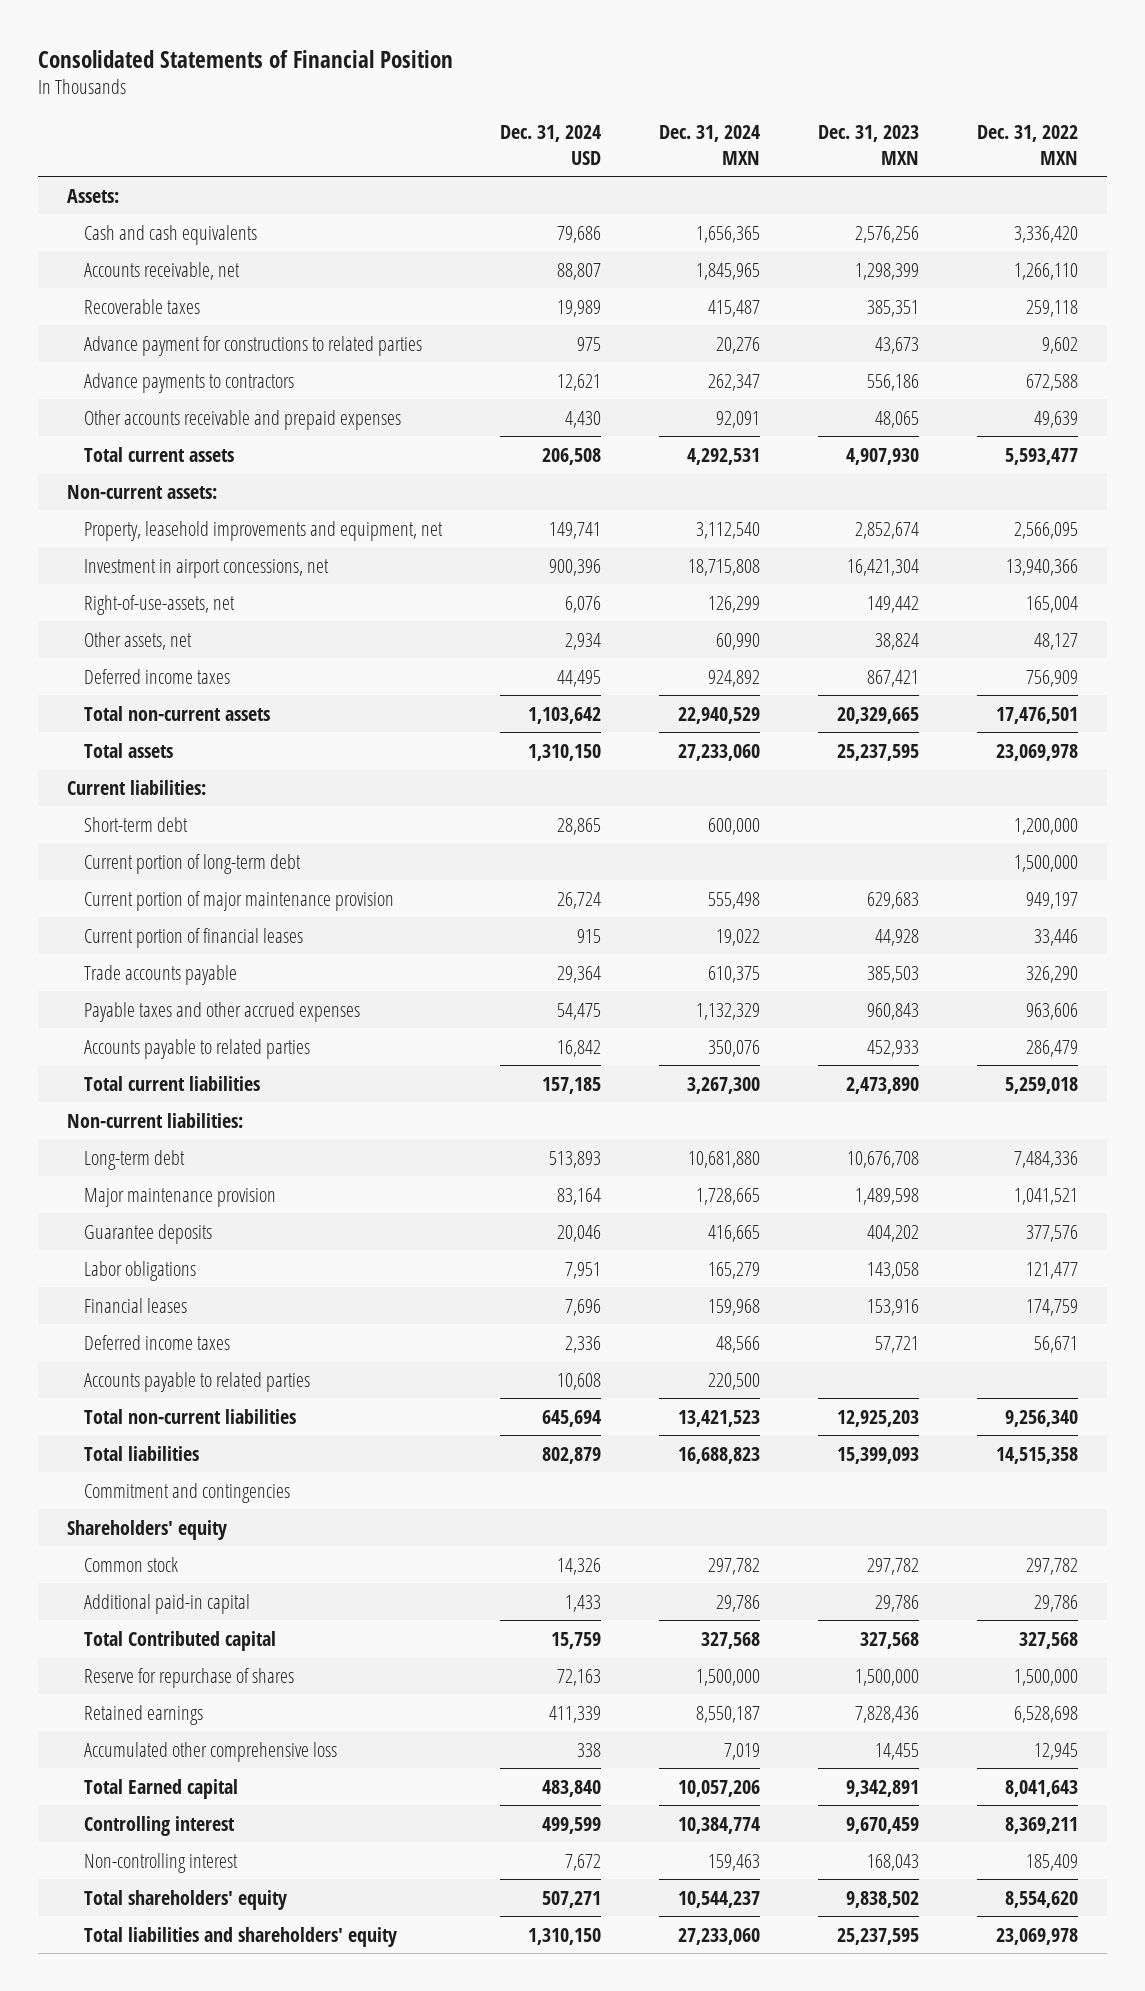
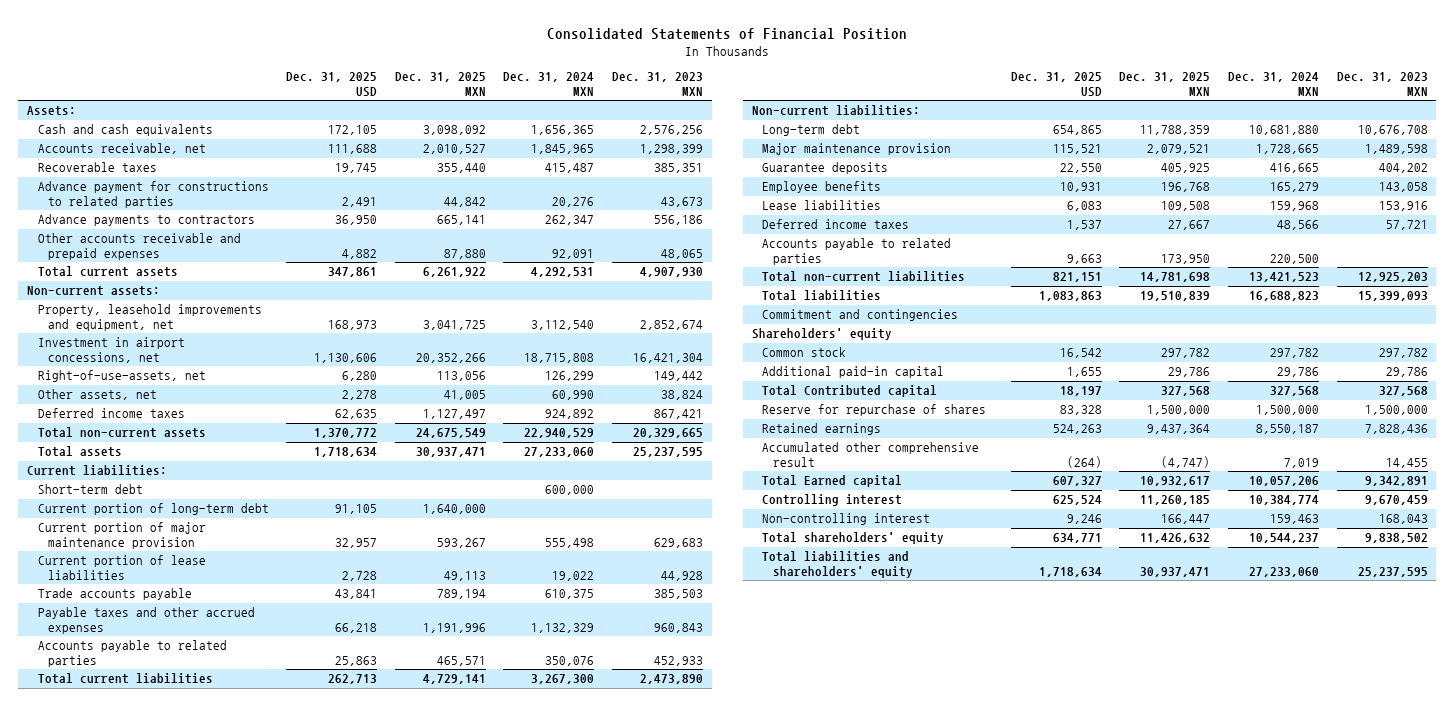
- | Dec. 31, 2024 USD | Dec. 31, 2024 MXN | Dec. 31, 2023 MXN | Dec. 31, 2022 MXN
+ | Dec. 31, 2025 USD | Dec. 31, 2025 MXN | Dec. 31, 2024 MXN | Dec. 31, 2023 MXN
- Current portion of financial leases | 915 | 19,022 | 44,928 | 33,446
+ Current portion of lease liabilities | 2,728 | 49,113 | 19,022 | 44,928
- Labor obligations | 7,951 | 165,279 | 143,058 | 121,477
- Financial leases | 7,696 | 159,968 | 153,916 | 174,759
+ Employee benefits | 10,931 | 196,768 | 165,279 | 143,058
+ Lease liabilities | 6,083 | 109,508 | 159,968 | 153,916
- Accumulated other comprehensive loss | 338 | 7,019 | 14,455 | 12,945
+ Accumulated other comprehensive result | (264) | (4,747) | 7,019 | 14,455

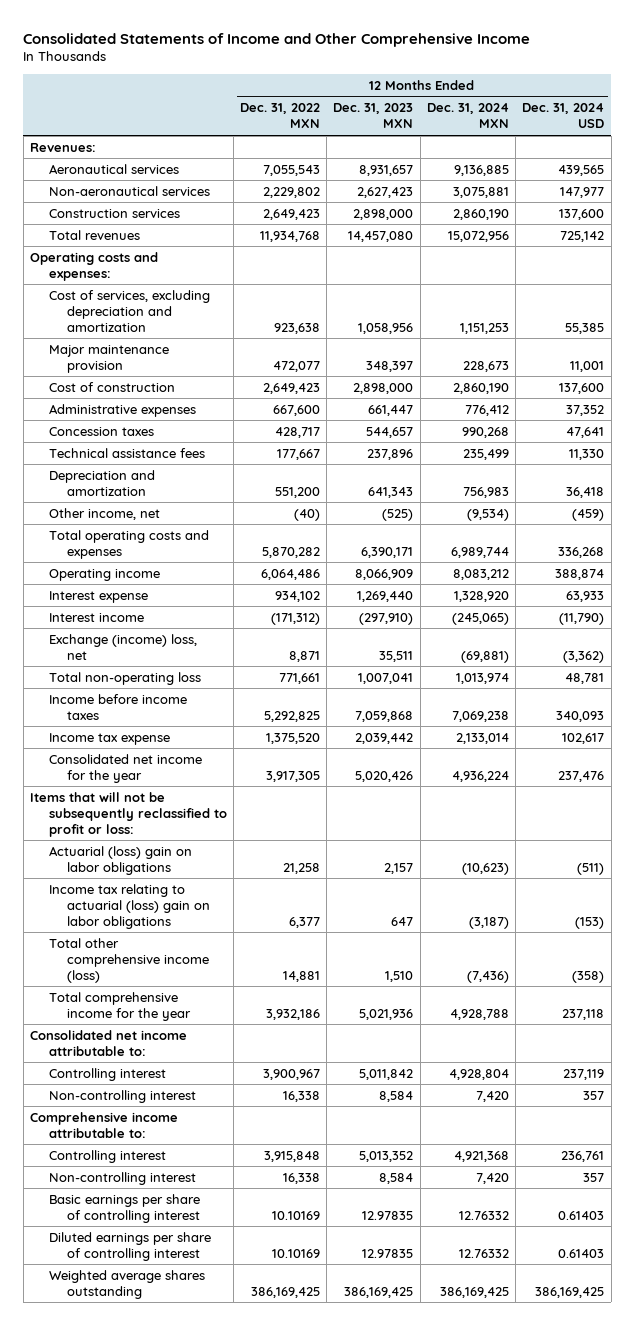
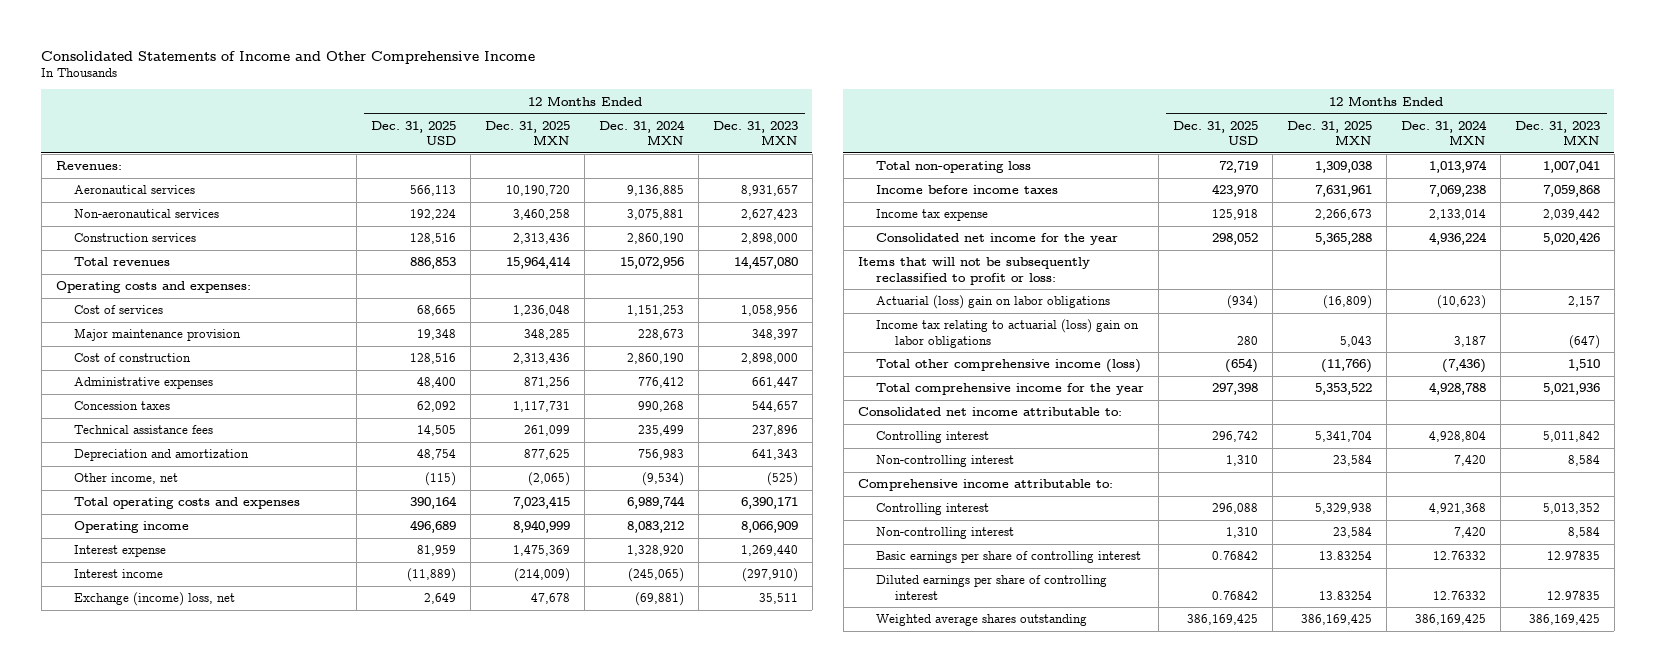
- | 12 Months Ended Dec. 31, 2022 MXN | 12 Months Ended Dec. 31, 2023 MXN | 12 Months Ended Dec. 31, 2024 MXN | 12 Months Ended Dec. 31, 2024 USD
+ | 12 Months Ended Dec. 31, 2025 USD | 12 Months Ended Dec. 31, 2025 MXN | 12 Months Ended Dec. 31, 2024 MXN | 12 Months Ended Dec. 31, 2023 MXN
- Cost of services, excluding depreciation and amortization | 923,638 | 1,058,956 | 1,151,253 | 55,385
+ Cost of services | 68,665 | 1,236,048 | 1,151,253 | 1,058,956
- Income tax relating to actuarial (loss) gain on labor obligations | 6,377 | 647 | (3,187) | (153)
+ Income tax relating to actuarial (loss) gain on labor obligations | 280 | 5,043 | 3,187 | (647)

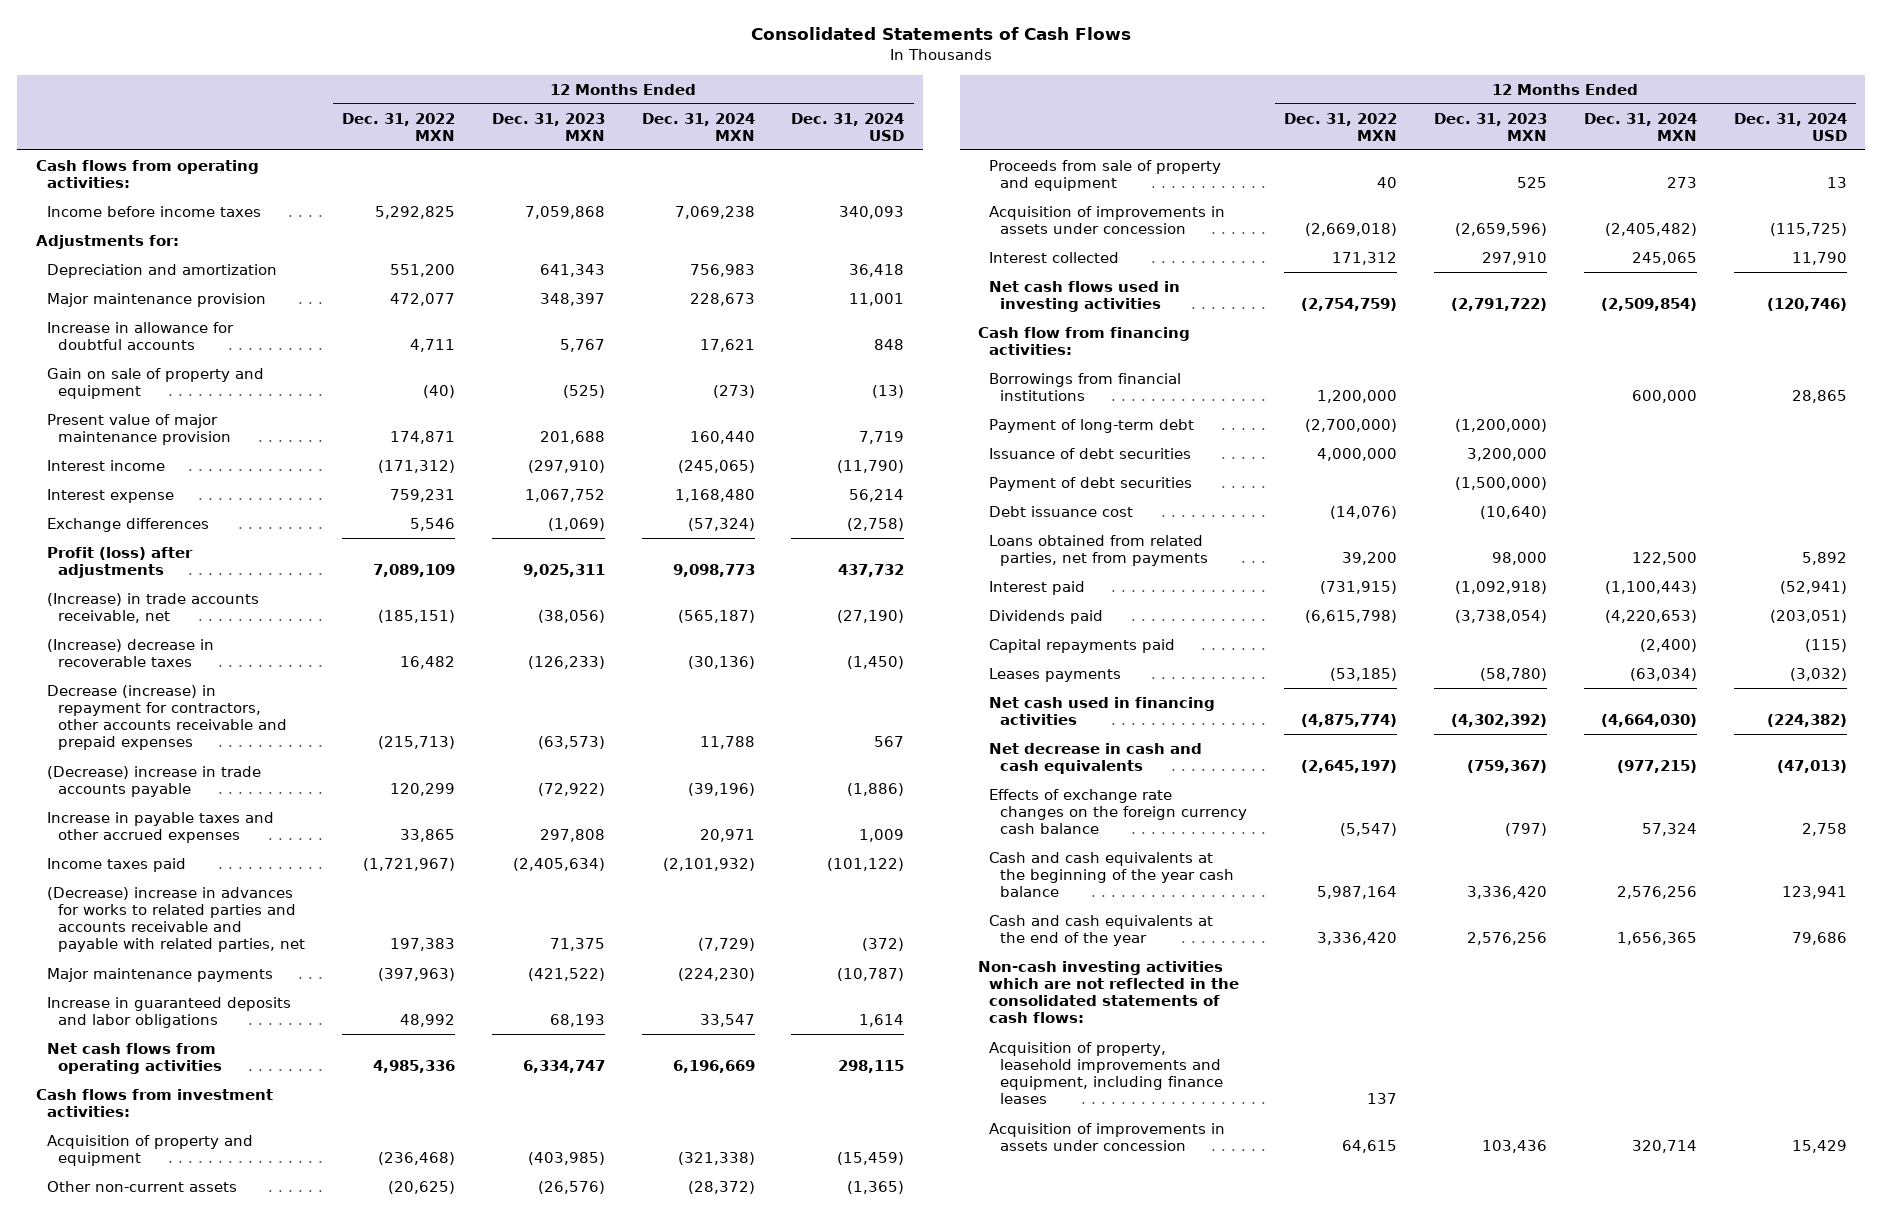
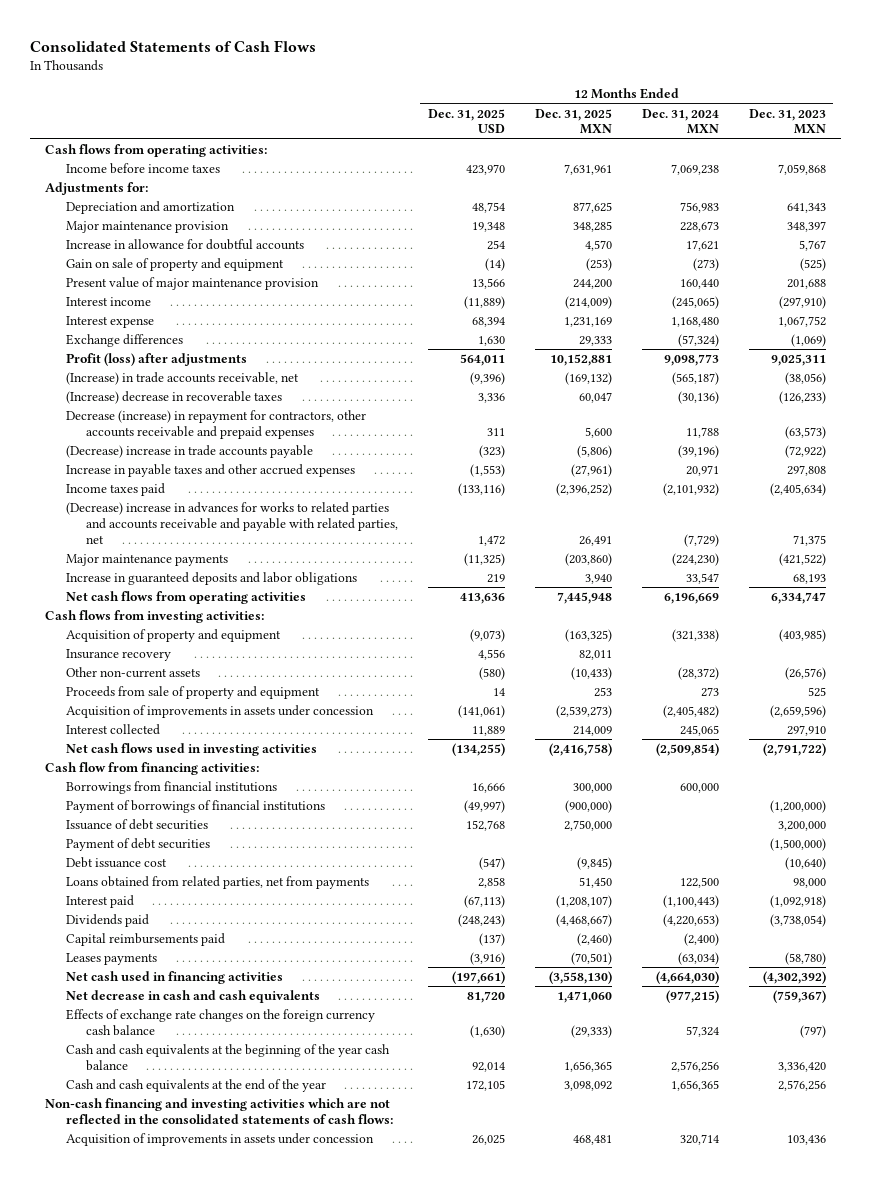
- | 12 Months Ended Dec. 31, 2022 MXN | 12 Months Ended Dec. 31, 2023 MXN | 12 Months Ended Dec. 31, 2024 MXN | 12 Months Ended Dec. 31, 2024 USD
+ | 12 Months Ended Dec. 31, 2025 USD | 12 Months Ended Dec. 31, 2025 MXN | 12 Months Ended Dec. 31, 2024 MXN | 12 Months Ended Dec. 31, 2023 MXN
- Cash flows from investment activities:
+ Cash flows from investing activities:
+ Insurance recovery | 4,556 | 82,011 | |
- Payment of long-term debt | (2,700,000) | (1,200,000) | |
+ Payment of borrowings of financial institutions | (49,997) | (900,000) | | (1,200,000)
- Capital repayments paid | | | (2,400) | (115)
+ Capital reimbursements paid | (137) | (2,460) | (2,400) |
- Non-cash investing activities which are not reflected in the consolidated statements of cash flows:
- Acquisition of property, leasehold improvements and equipment, including finance leases | 137 | | |
+ Non-cash financing and investing activities which are not reflected in the consolidated statements of cash flows:

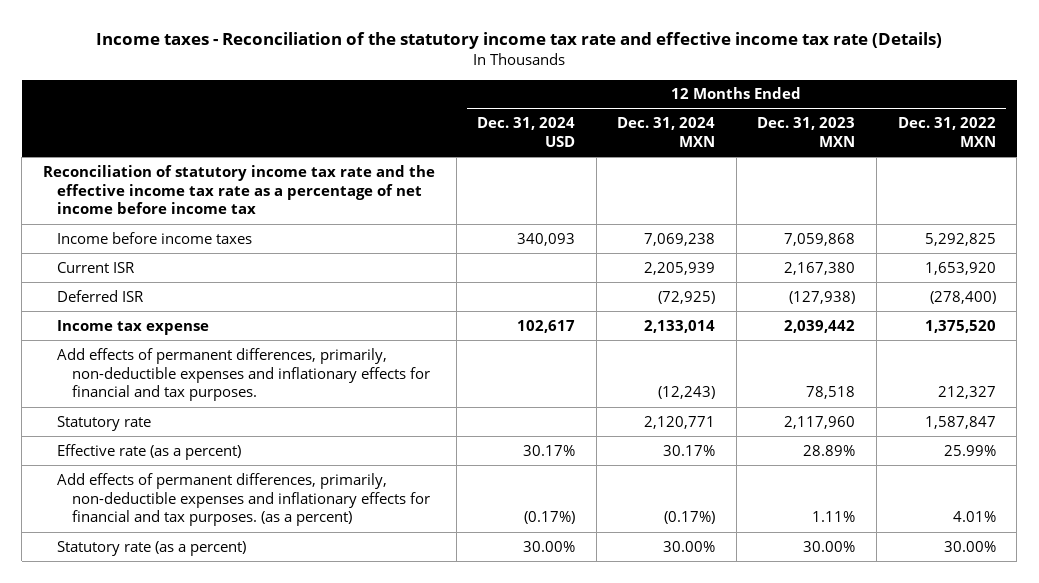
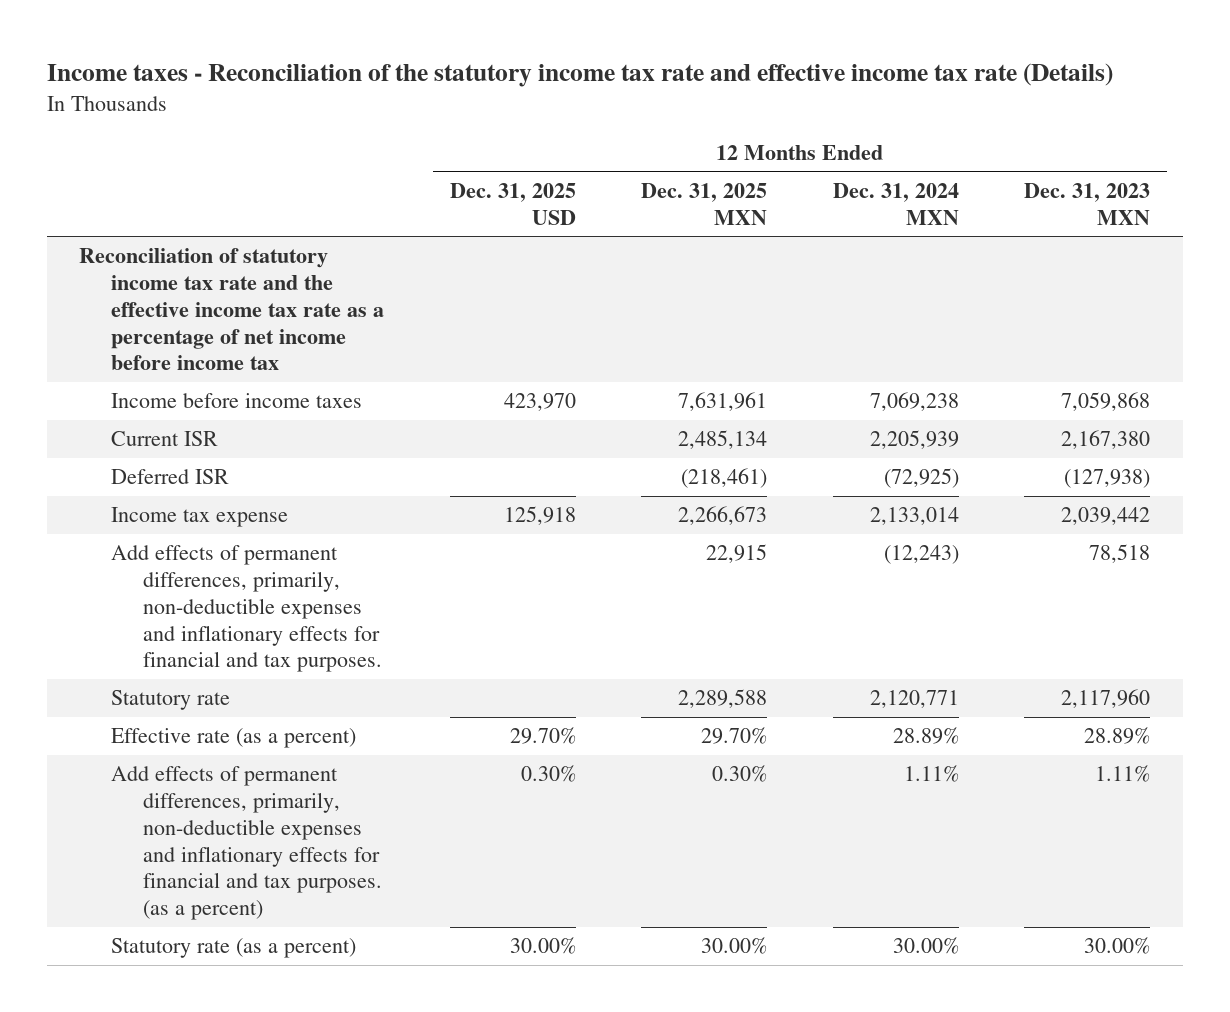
- | 12 Months Ended Dec. 31, 2024 USD | 12 Months Ended Dec. 31, 2024 MXN | 12 Months Ended Dec. 31, 2023 MXN | 12 Months Ended Dec. 31, 2022 MXN
+ | 12 Months Ended Dec. 31, 2025 USD | 12 Months Ended Dec. 31, 2025 MXN | 12 Months Ended Dec. 31, 2024 MXN | 12 Months Ended Dec. 31, 2023 MXN
- Effective rate (as a percent) | 30.17% | 30.17% | 28.89% | 25.99%
- Add effects of permanent differences, primarily, non-deductible expenses and inflationary effects for financial and tax purposes. (as a percent) | (0.17%) | (0.17%) | 1.11% | 4.01%
+ Effective rate (as a percent) | 29.70% | 29.70% | 28.89% | 28.89%
+ Add effects of permanent differences, primarily, non-deductible expenses and inflationary effects for financial and tax purposes. (as a percent) | 0.30% | 0.30% | 1.11% | 1.11%

